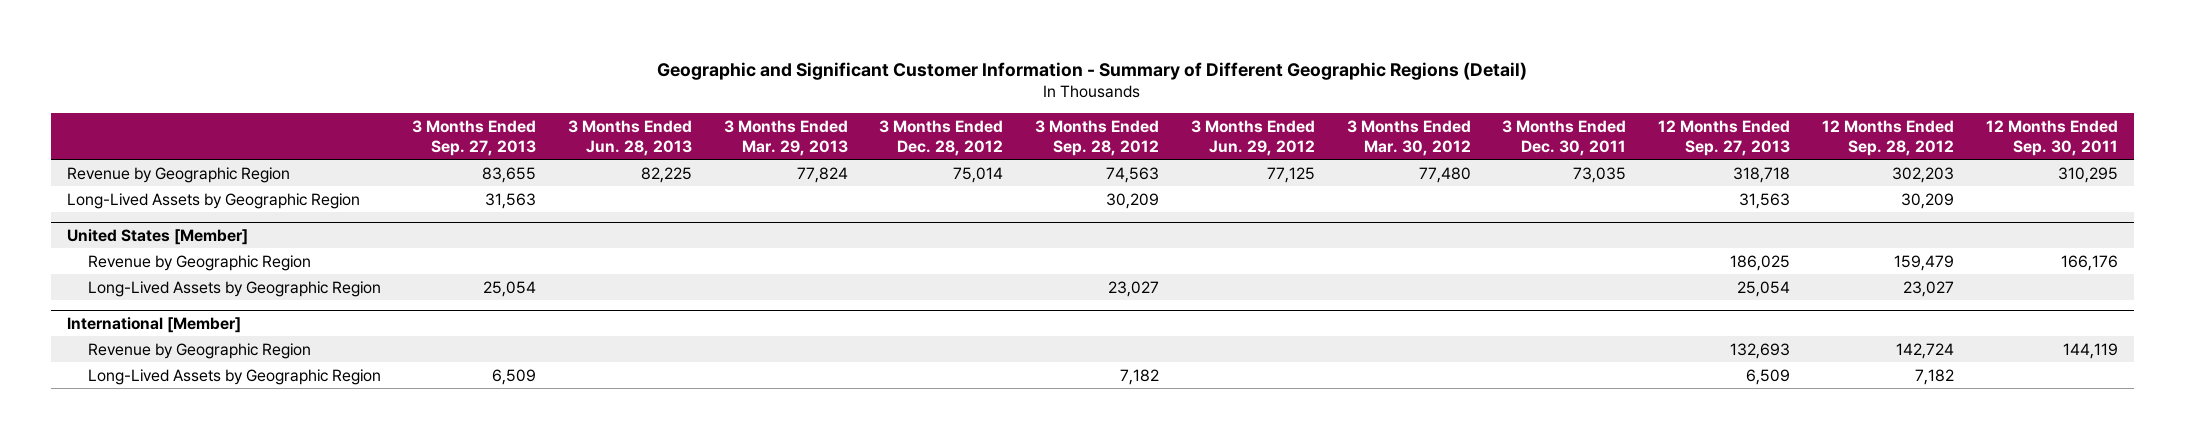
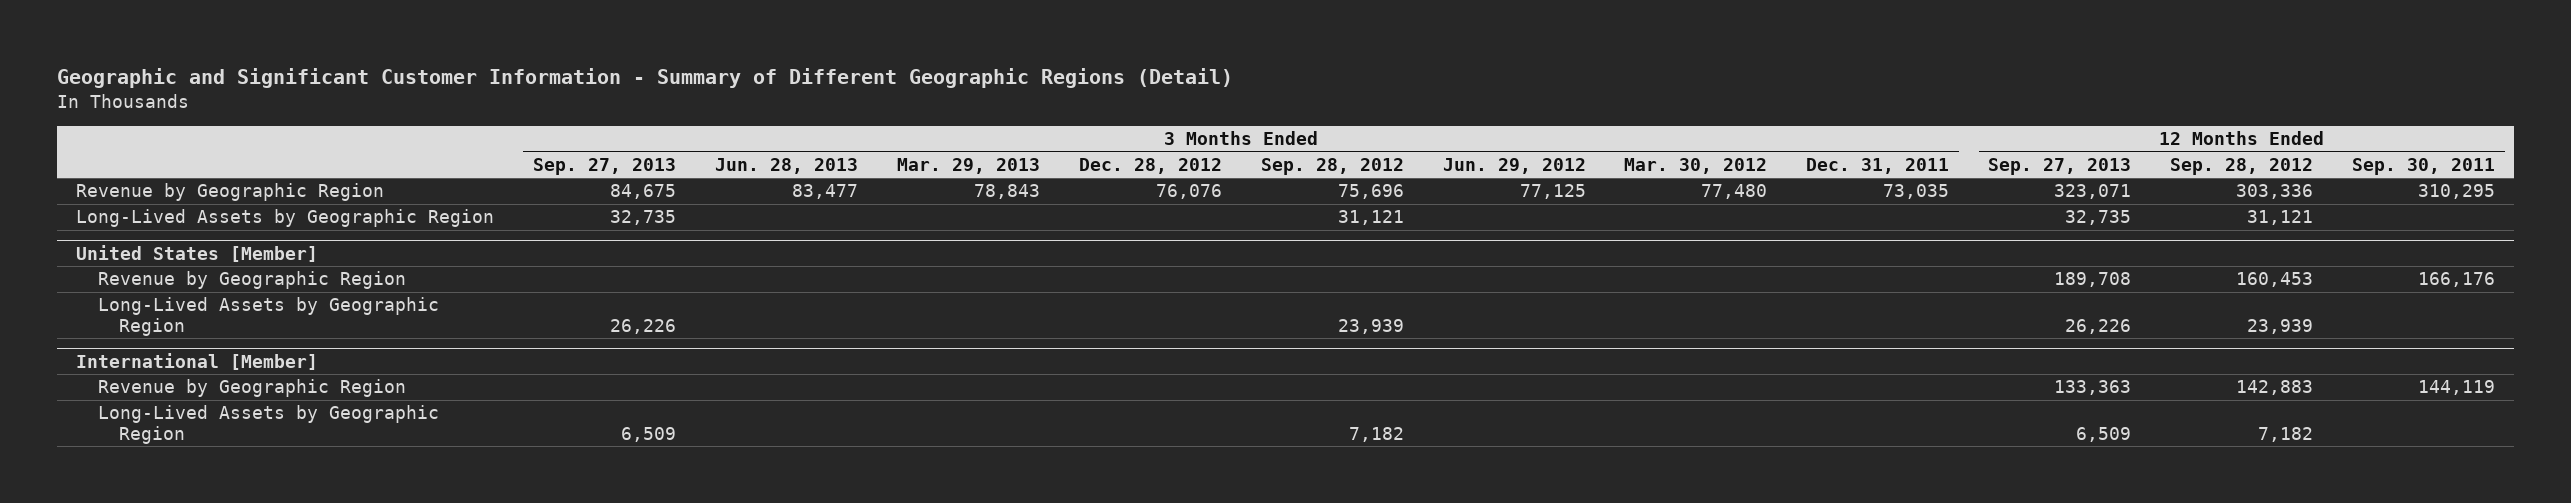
- | 3 Months Ended Sep. 27, 2013 | 3 Months Ended Jun. 28, 2013 | 3 Months Ended Mar. 29, 2013 | 3 Months Ended Dec. 28, 2012 | 3 Months Ended Sep. 28, 2012 | 3 Months Ended Jun. 29, 2012 | 3 Months Ended Mar. 30, 2012 | 3 Months Ended Dec. 30, 2011 | 12 Months Ended Sep. 27, 2013 | 12 Months Ended Sep. 28, 2012 | 12 Months Ended Sep. 30, 2011
+ | 3 Months Ended Sep. 27, 2013 | 3 Months Ended Jun. 28, 2013 | 3 Months Ended Mar. 29, 2013 | 3 Months Ended Dec. 28, 2012 | 3 Months Ended Sep. 28, 2012 | 3 Months Ended Jun. 29, 2012 | 3 Months Ended Mar. 30, 2012 | 3 Months Ended Dec. 31, 2011 | 12 Months Ended Sep. 27, 2013 | 12 Months Ended Sep. 28, 2012 | 12 Months Ended Sep. 30, 2011
- Revenue by Geographic Region | 83,655 | 82,225 | 77,824 | 75,014 | 74,563 | 77,125 | 77,480 | 73,035 | 318,718 | 302,203 | 310,295
- Long-Lived Assets by Geographic Region | 31,563 | | | | 30,209 | | | | 31,563 | 30,209 |
+ Revenue by Geographic Region | 84,675 | 83,477 | 78,843 | 76,076 | 75,696 | 77,125 | 77,480 | 73,035 | 323,071 | 303,336 | 310,295
+ Long-Lived Assets by Geographic Region | 32,735 | | | | 31,121 | | | | 32,735 | 31,121 |
@ United States [Member]
- Revenue by Geographic Region | | | | | | | | | 186,025 | 159,479 | 166,176
- Long-Lived Assets by Geographic Region | 25,054 | | | | 23,027 | | | | 25,054 | 23,027 |
+ Revenue by Geographic Region | | | | | | | | | 189,708 | 160,453 | 166,176
+ Long-Lived Assets by Geographic Region | 26,226 | | | | 23,939 | | | | 26,226 | 23,939 |
@ International [Member]
- Revenue by Geographic Region | | | | | | | | | 132,693 | 142,724 | 144,119
+ Revenue by Geographic Region | | | | | | | | | 133,363 | 142,883 | 144,119

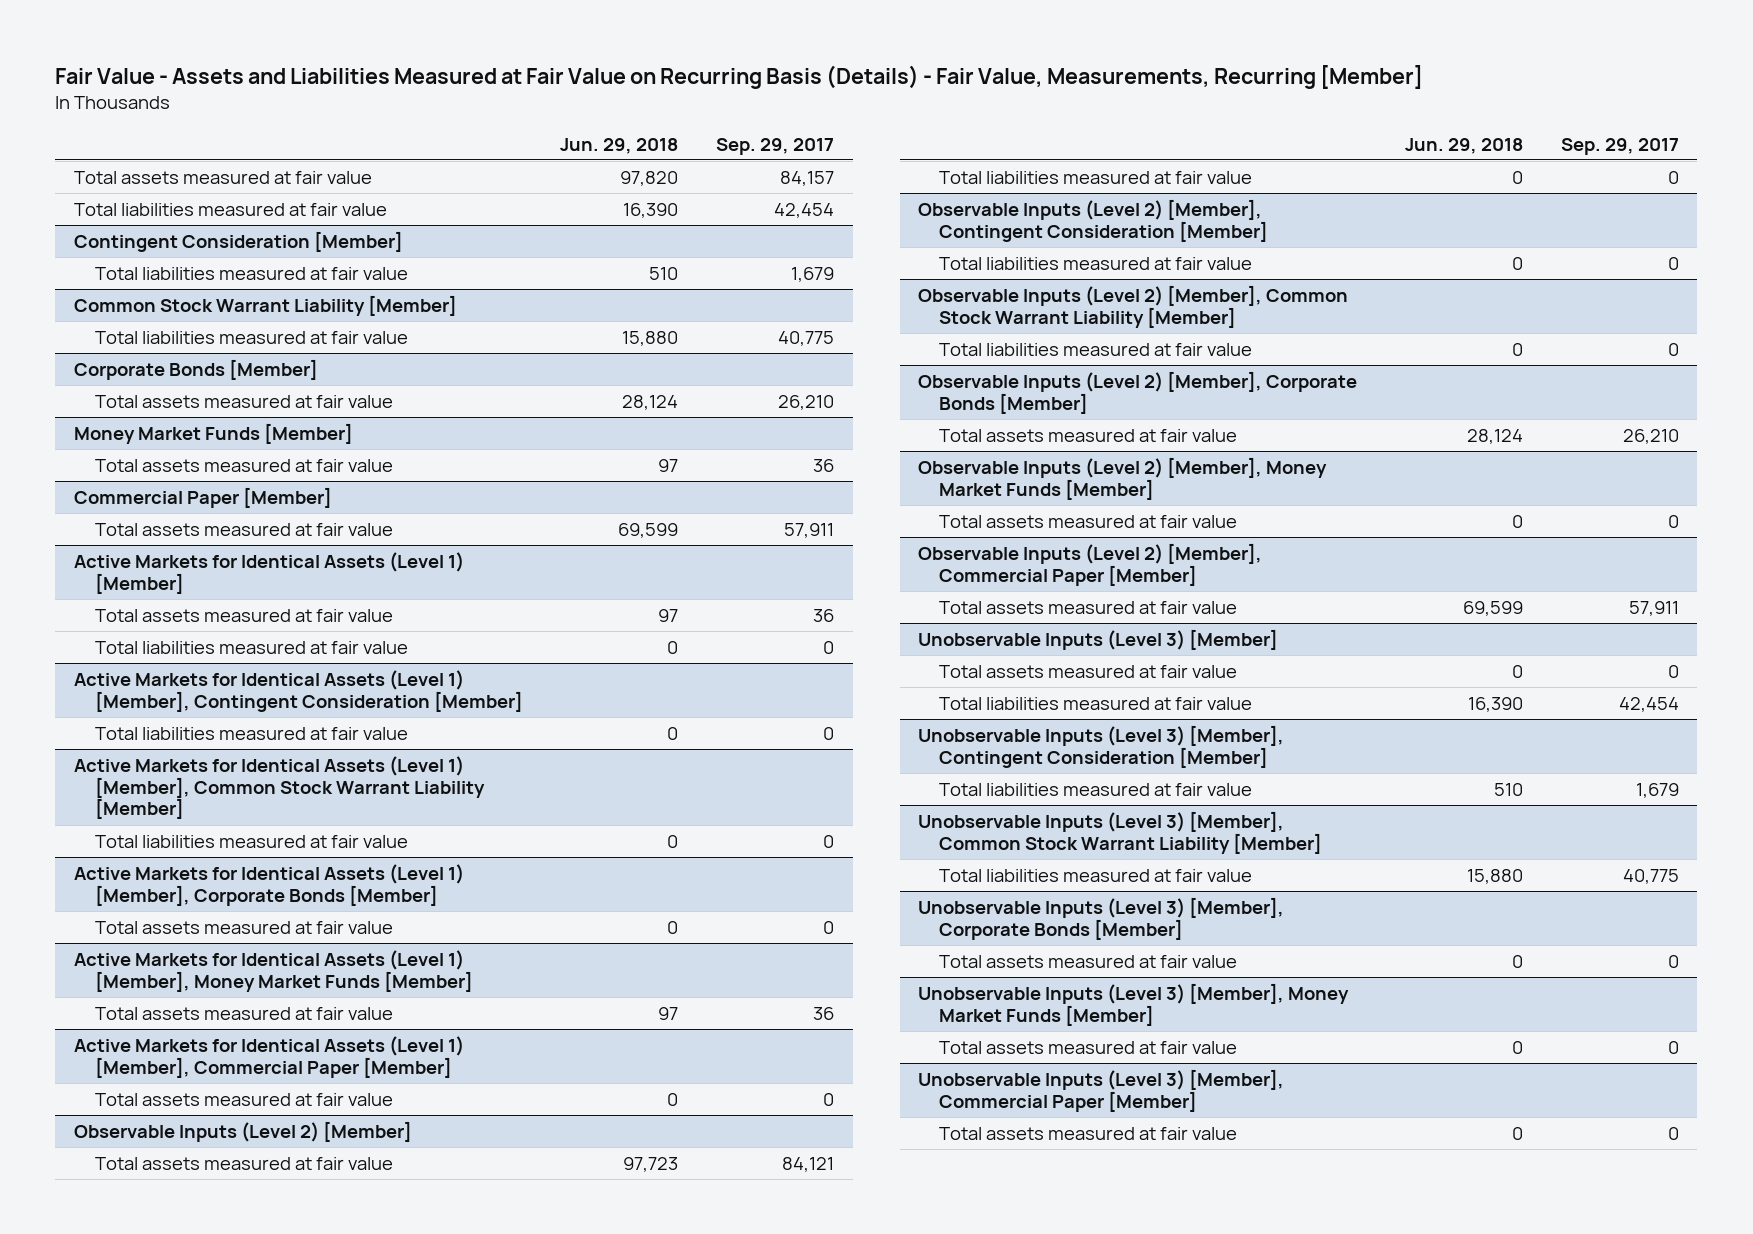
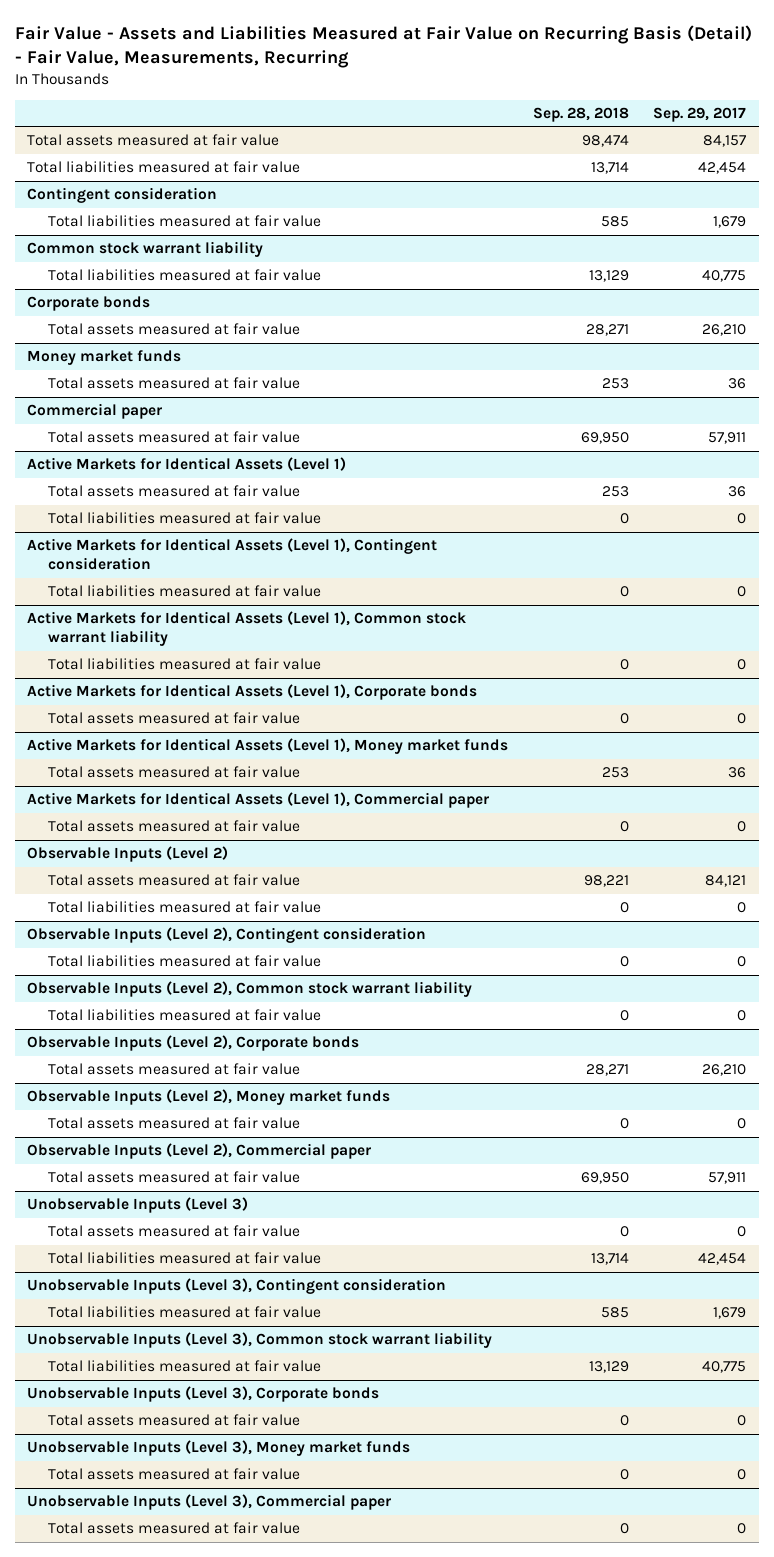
- Fair Value - Assets and Liabilities Measured at Fair Value on Recurring Basis (Details) - Fair Value, Measurements, Recurring [Member]
+ Fair Value - Assets and Liabilities Measured at Fair Value on Recurring Basis (Detail) - Fair Value, Measurements, Recurring
- | Jun. 29, 2018 | Sep. 29, 2017
+ | Sep. 28, 2018 | Sep. 29, 2017
- Contingent Consideration [Member]
+ Contingent consideration
- Common Stock Warrant Liability [Member]
+ Common stock warrant liability
- Corporate Bonds [Member]
+ Corporate bonds
- Money Market Funds [Member]
+ Money market funds
- Commercial Paper [Member]
+ Commercial paper
- Active Markets for Identical Assets (Level 1) [Member]
+ Active Markets for Identical Assets (Level 1)
- Active Markets for Identical Assets (Level 1) [Member], Contingent Consideration [Member]
+ Active Markets for Identical Assets (Level 1), Contingent consideration
- Active Markets for Identical Assets (Level 1) [Member], Common Stock Warrant Liability [Member]
+ Active Markets for Identical Assets (Level 1), Common stock warrant liability
- Active Markets for Identical Assets (Level 1) [Member], Corporate Bonds [Member]
+ Active Markets for Identical Assets (Level 1), Corporate bonds
- Active Markets for Identical Assets (Level 1) [Member], Money Market Funds [Member]
+ Active Markets for Identical Assets (Level 1), Money market funds
- Active Markets for Identical Assets (Level 1) [Member], Commercial Paper [Member]
+ Active Markets for Identical Assets (Level 1), Commercial paper
- Observable Inputs (Level 2) [Member]
+ Observable Inputs (Level 2)
- Observable Inputs (Level 2) [Member], Contingent Consideration [Member]
+ Observable Inputs (Level 2), Contingent consideration
- Observable Inputs (Level 2) [Member], Common Stock Warrant Liability [Member]
+ Observable Inputs (Level 2), Common stock warrant liability
- Observable Inputs (Level 2) [Member], Corporate Bonds [Member]
+ Observable Inputs (Level 2), Corporate bonds
- Observable Inputs (Level 2) [Member], Money Market Funds [Member]
+ Observable Inputs (Level 2), Money market funds
- Observable Inputs (Level 2) [Member], Commercial Paper [Member]
+ Observable Inputs (Level 2), Commercial paper
- Unobservable Inputs (Level 3) [Member]
+ Unobservable Inputs (Level 3)
- Unobservable Inputs (Level 3) [Member], Contingent Consideration [Member]
+ Unobservable Inputs (Level 3), Contingent consideration
- Unobservable Inputs (Level 3) [Member], Common Stock Warrant Liability [Member]
+ Unobservable Inputs (Level 3), Common stock warrant liability
- Unobservable Inputs (Level 3) [Member], Corporate Bonds [Member]
+ Unobservable Inputs (Level 3), Corporate bonds
- Unobservable Inputs (Level 3) [Member], Money Market Funds [Member]
+ Unobservable Inputs (Level 3), Money market funds
- Unobservable Inputs (Level 3) [Member], Commercial Paper [Member]
+ Unobservable Inputs (Level 3), Commercial paper

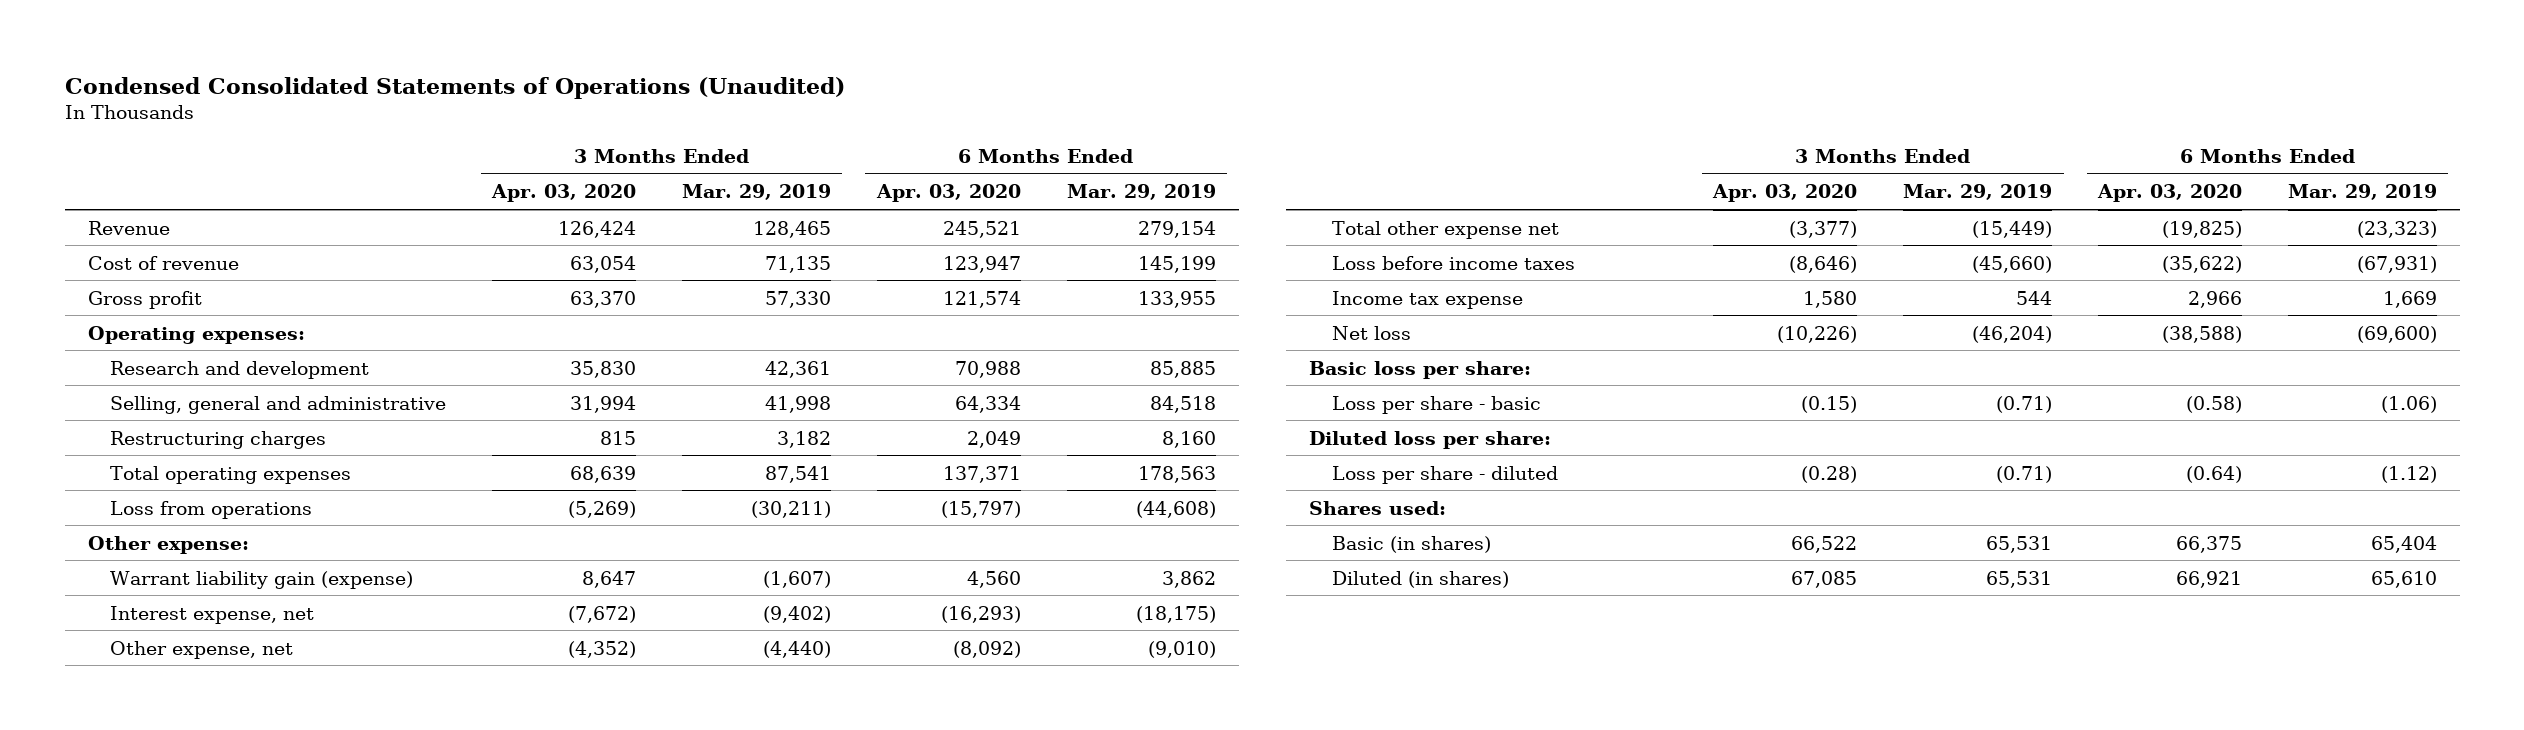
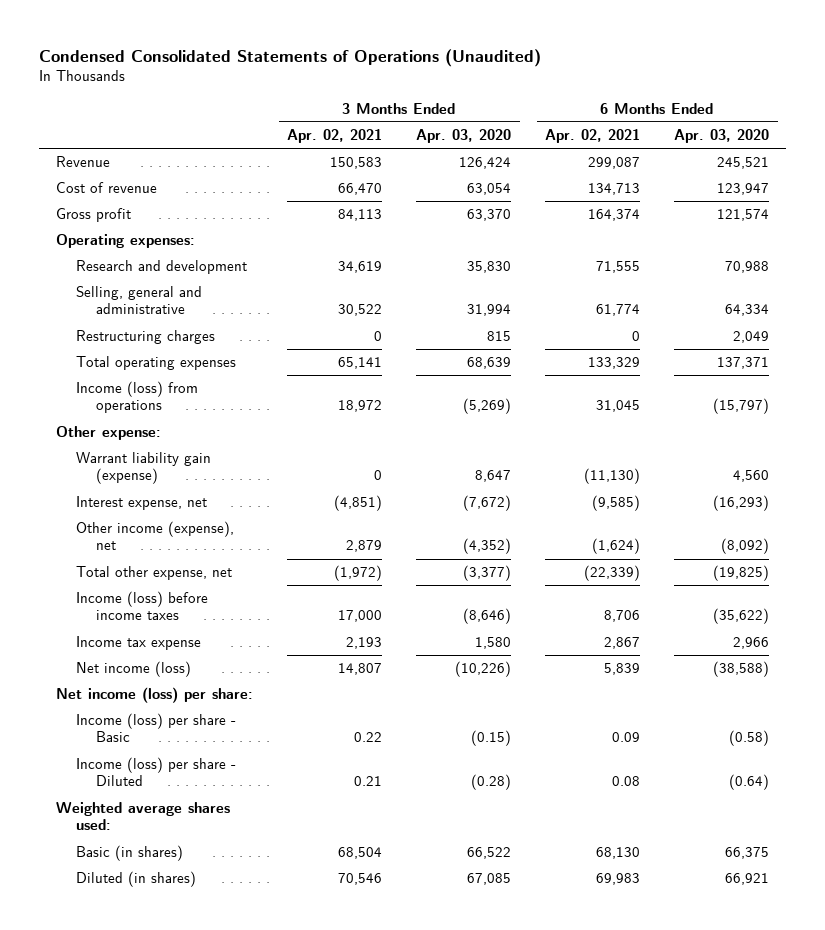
- | 3 Months Ended Apr. 03, 2020 | 3 Months Ended Mar. 29, 2019 | 6 Months Ended Apr. 03, 2020 | 6 Months Ended Mar. 29, 2019
+ | 3 Months Ended Apr. 02, 2021 | 3 Months Ended Apr. 03, 2020 | 6 Months Ended Apr. 02, 2021 | 6 Months Ended Apr. 03, 2020
- Loss from operations | (5,269) | (30,211) | (15,797) | (44,608)
+ Income (loss) from operations | 18,972 | (5,269) | 31,045 | (15,797)
- Other expense, net | (4,352) | (4,440) | (8,092) | (9,010)
- Total other expense net | (3,377) | (15,449) | (19,825) | (23,323)
- Loss before income taxes | (8,646) | (45,660) | (35,622) | (67,931)
+ Other income (expense), net | 2,879 | (4,352) | (1,624) | (8,092)
+ Total other expense, net | (1,972) | (3,377) | (22,339) | (19,825)
+ Income (loss) before income taxes | 17,000 | (8,646) | 8,706 | (35,622)
- Net loss | (10,226) | (46,204) | (38,588) | (69,600)
- Basic loss per share:
- Loss per share - basic | (0.15) | (0.71) | (0.58) | (1.06)
- Diluted loss per share:
- Loss per share - diluted | (0.28) | (0.71) | (0.64) | (1.12)
- Shares used:
+ Net income (loss) | 14,807 | (10,226) | 5,839 | (38,588)
+ Net income (loss) per share:
+ Income (loss) per share - Basic | 0.22 | (0.15) | 0.09 | (0.58)
+ Income (loss) per share - Diluted | 0.21 | (0.28) | 0.08 | (0.64)
+ Weighted average shares used:

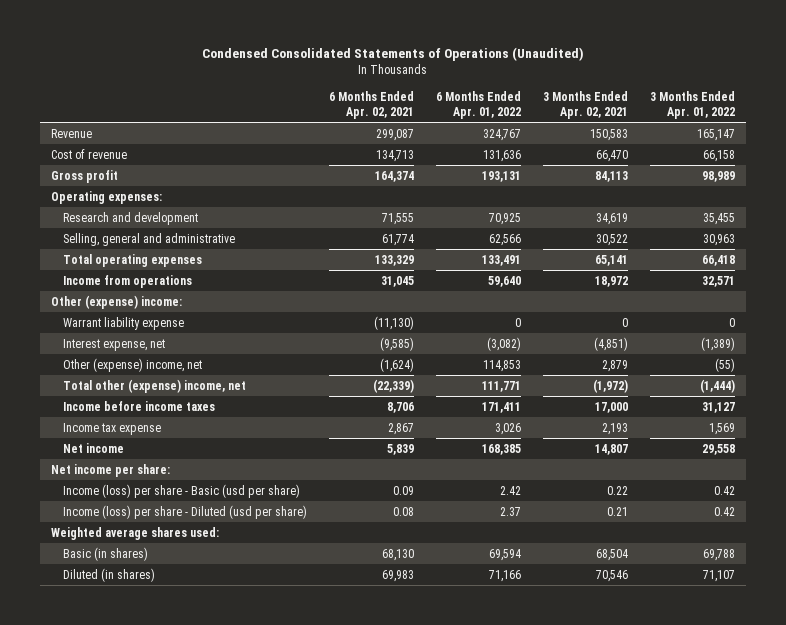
- | 3 Months Ended Apr. 02, 2021 | 3 Months Ended Apr. 03, 2020 | 6 Months Ended Apr. 02, 2021 | 6 Months Ended Apr. 03, 2020
+ | 6 Months Ended Apr. 02, 2021 | 6 Months Ended Apr. 01, 2022 | 3 Months Ended Apr. 02, 2021 | 3 Months Ended Apr. 01, 2022
- Restructuring charges | 0 | 815 | 0 | 2,049
- Income (loss) from operations | 18,972 | (5,269) | 31,045 | (15,797)
- Other expense:
- Warrant liability gain (expense) | 0 | 8,647 | (11,130) | 4,560
+ Income from operations | 31,045 | 59,640 | 18,972 | 32,571
+ Other (expense) income:
+ Warrant liability expense | (11,130) | 0 | 0 | 0
- Other income (expense), net | 2,879 | (4,352) | (1,624) | (8,092)
- Total other expense, net | (1,972) | (3,377) | (22,339) | (19,825)
- Income (loss) before income taxes | 17,000 | (8,646) | 8,706 | (35,622)
+ Other (expense) income, net | (1,624) | 114,853 | 2,879 | (55)
+ Total other (expense) income, net | (22,339) | 111,771 | (1,972) | (1,444)
+ Income before income taxes | 8,706 | 171,411 | 17,000 | 31,127
- Net income (loss) | 14,807 | (10,226) | 5,839 | (38,588)
- Net income (loss) per share:
- Income (loss) per share - Basic | 0.22 | (0.15) | 0.09 | (0.58)
- Income (loss) per share - Diluted | 0.21 | (0.28) | 0.08 | (0.64)
+ Net income | 5,839 | 168,385 | 14,807 | 29,558
+ Net income per share:
+ Income (loss) per share - Basic (usd per share) | 0.09 | 2.42 | 0.22 | 0.42
+ Income (loss) per share - Diluted (usd per share) | 0.08 | 2.37 | 0.21 | 0.42

